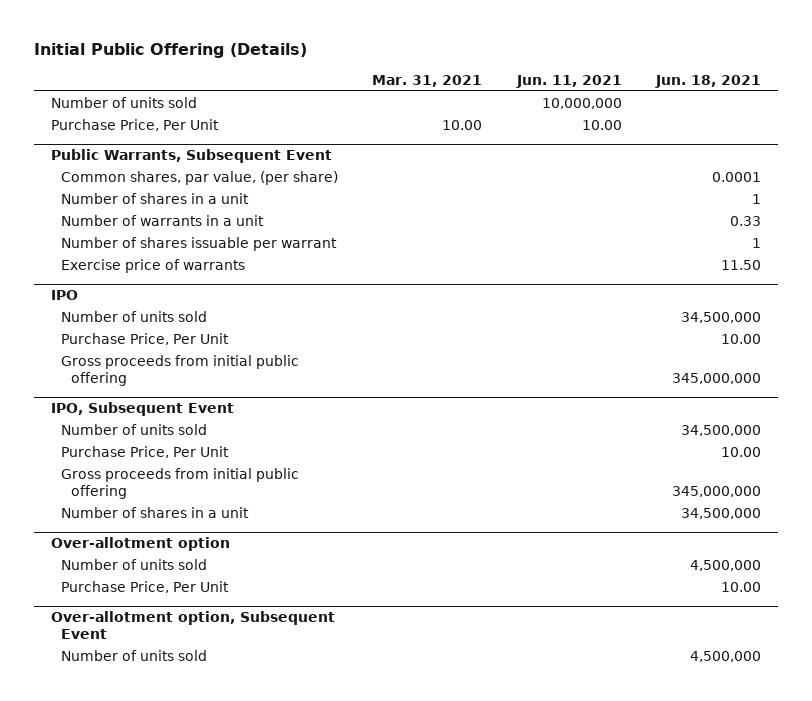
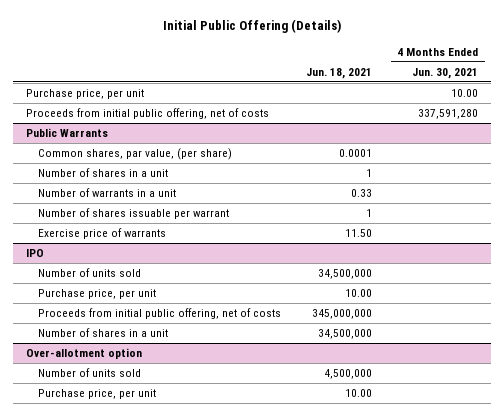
- | Mar. 31, 2021 | Jun. 11, 2021 | Jun. 18, 2021
+ | Jun. 18, 2021 | 4 Months Ended Jun. 30, 2021
- Number of units sold | | 10,000,000 |
- Purchase Price, Per Unit | 10.00 | 10.00 |
- Public Warrants, Subsequent Event
+ Purchase price, per unit | | 10.00
+ Proceeds from initial public offering, net of costs | | 337,591,280
+ Public Warrants
@ IPO
- Purchase Price, Per Unit | | | 10.00
- Gross proceeds from initial public offering | | | 345,000,000
- IPO, Subsequent Event
- Number of units sold | | | 34,500,000
- Purchase Price, Per Unit | | | 10.00
- Gross proceeds from initial public offering | | | 345,000,000
@ IPO
+ Purchase price, per unit | 10.00 |
+ Proceeds from initial public offering, net of costs | 345,000,000 |
@ Over-allotment option
- Purchase Price, Per Unit | | | 10.00
- Over-allotment option, Subsequent Event
- Number of units sold | | | 4,500,000
@ Over-allotment option
+ Purchase price, per unit | 10.00 |

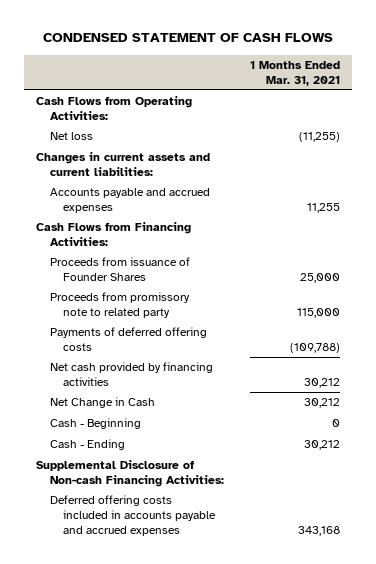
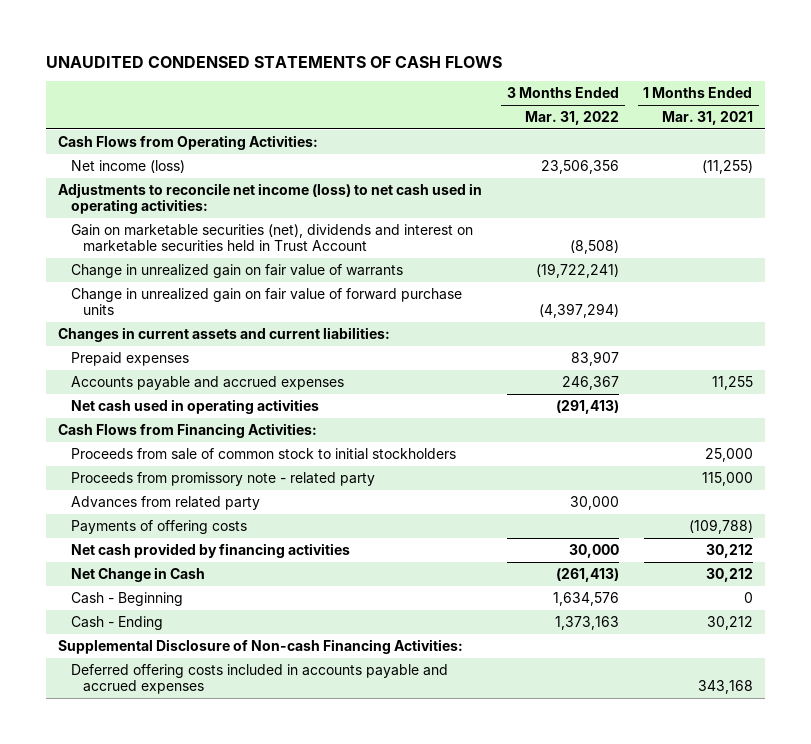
- CONDENSED STATEMENT OF CASH FLOWS
+ UNAUDITED CONDENSED STATEMENTS OF CASH FLOWS
- | 1 Months Ended Mar. 31, 2021
+ | 3 Months Ended Mar. 31, 2022 | 1 Months Ended Mar. 31, 2021
- Net loss | (11,255)
+ Net income (loss) | 23,506,356 | (11,255)
+ Adjustments to reconcile net income (loss) to net cash used in operating activities:
+ Gain on marketable securities (net), dividends and interest on marketable securities held in Trust Account | (8,508) |
+ Change in unrealized gain on fair value of warrants | (19,722,241) |
+ Change in unrealized gain on fair value of forward purchase units | (4,397,294) |
+ Prepaid expenses | 83,907 |
+ Net cash used in operating activities | (291,413) |
- Proceeds from issuance of Founder Shares | 25,000
- Proceeds from promissory note to related party | 115,000
- Payments of deferred offering costs | (109,788)
+ Proceeds from sale of common stock to initial stockholders | | 25,000
+ Proceeds from promissory note - related party | | 115,000
+ Advances from related party | 30,000 |
+ Payments of offering costs | | (109,788)

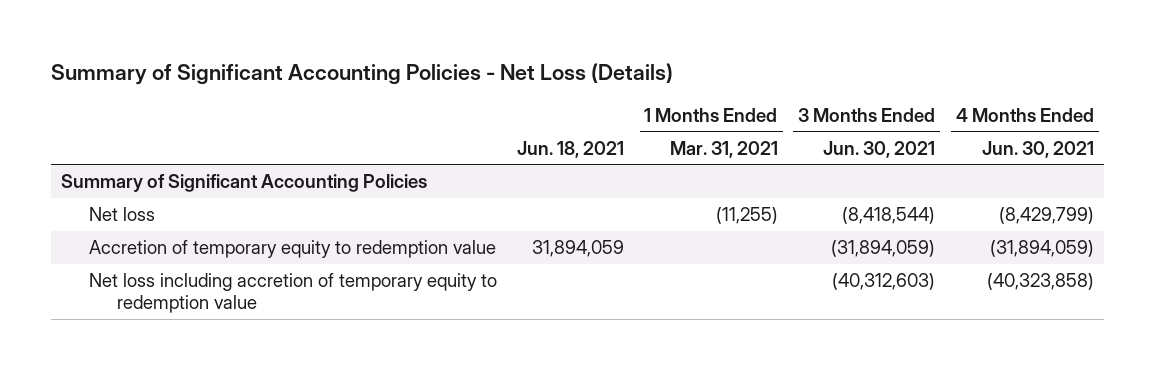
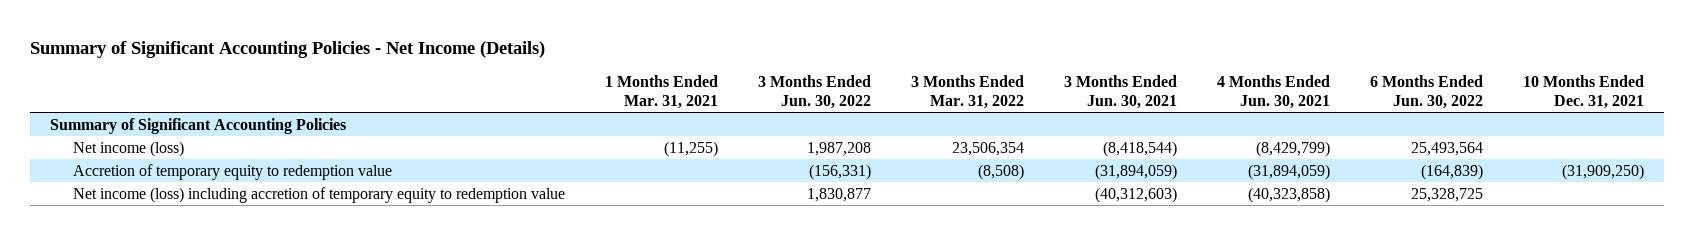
- Summary of Significant Accounting Policies - Net Loss (Details)
+ Summary of Significant Accounting Policies - Net Income (Details)
- | Jun. 18, 2021 | 1 Months Ended Mar. 31, 2021 | 3 Months Ended Jun. 30, 2021 | 4 Months Ended Jun. 30, 2021
+ | 1 Months Ended Mar. 31, 2021 | 3 Months Ended Jun. 30, 2022 | 3 Months Ended Mar. 31, 2022 | 3 Months Ended Jun. 30, 2021 | 4 Months Ended Jun. 30, 2021 | 6 Months Ended Jun. 30, 2022 | 10 Months Ended Dec. 31, 2021
- Net loss | | (11,255) | (8,418,544) | (8,429,799)
+ Net income (loss) | (11,255) | 1,987,208 | 23,506,354 | (8,418,544) | (8,429,799) | 25,493,564 |
- Net loss including accretion of temporary equity to redemption value | | | (40,312,603) | (40,323,858)
+ Net income (loss) including accretion of temporary equity to redemption value | | 1,830,877 | | (40,312,603) | (40,323,858) | 25,328,725 |

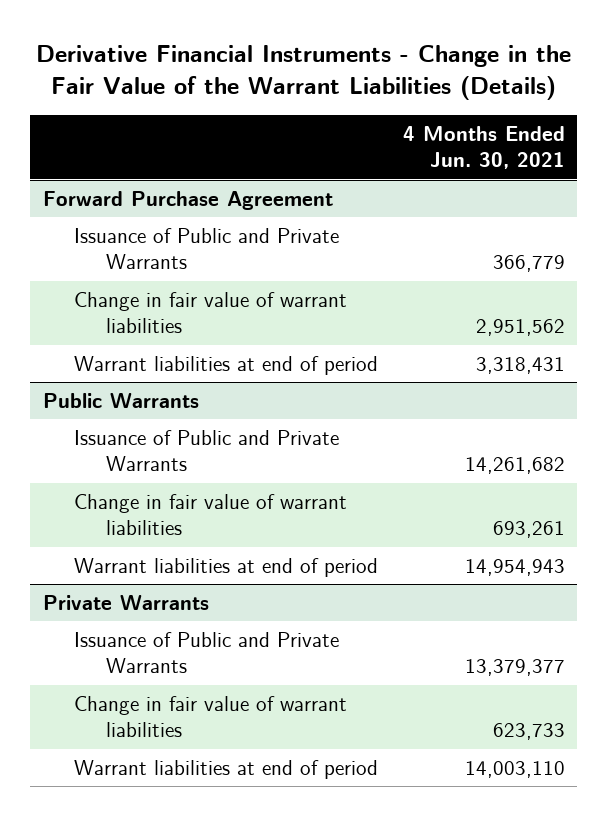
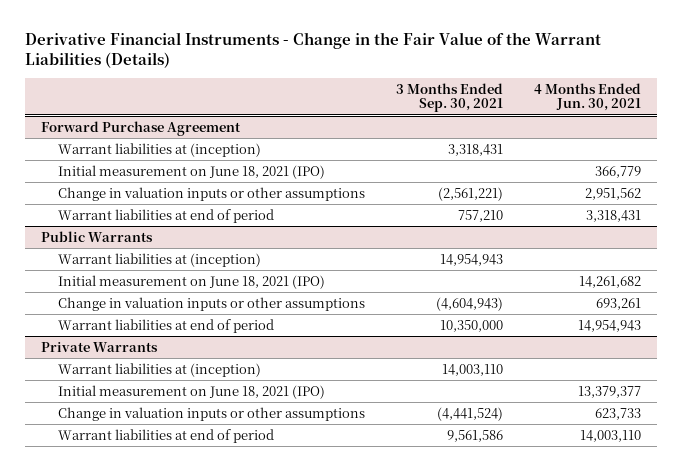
- | 4 Months Ended Jun. 30, 2021
+ | 3 Months Ended Sep. 30, 2021 | 4 Months Ended Jun. 30, 2021
@ Forward Purchase Agreement
- Issuance of Public and Private Warrants | 366,779
- Change in fair value of warrant liabilities | 2,951,562
+ Warrant liabilities at (inception) | 3,318,431 |
+ Initial measurement on June 18, 2021 (IPO) | | 366,779
+ Change in valuation inputs or other assumptions | (2,561,221) | 2,951,562
@ Public Warrants
- Issuance of Public and Private Warrants | 14,261,682
- Change in fair value of warrant liabilities | 693,261
+ Warrant liabilities at (inception) | 14,954,943 |
+ Initial measurement on June 18, 2021 (IPO) | | 14,261,682
+ Change in valuation inputs or other assumptions | (4,604,943) | 693,261
@ Private Warrants
- Issuance of Public and Private Warrants | 13,379,377
- Change in fair value of warrant liabilities | 623,733
+ Warrant liabilities at (inception) | 14,003,110 |
+ Initial measurement on June 18, 2021 (IPO) | | 13,379,377
+ Change in valuation inputs or other assumptions | (4,441,524) | 623,733

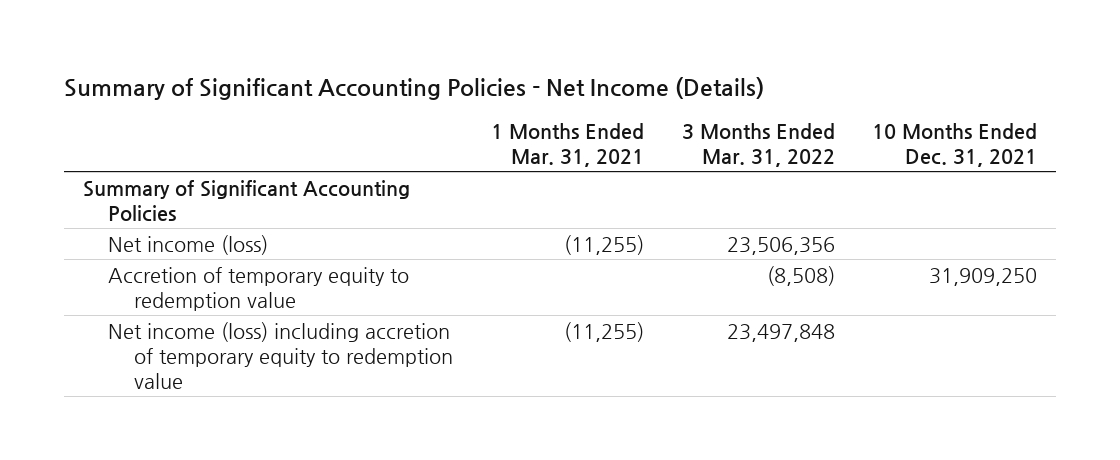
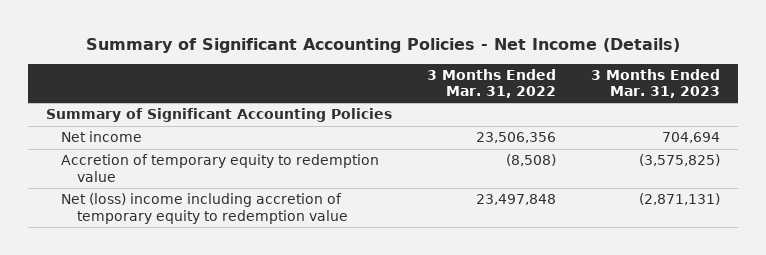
- | 1 Months Ended Mar. 31, 2021 | 3 Months Ended Mar. 31, 2022 | 10 Months Ended Dec. 31, 2021
+ | 3 Months Ended Mar. 31, 2022 | 3 Months Ended Mar. 31, 2023
- Net income (loss) | (11,255) | 23,506,356 |
+ Net income | 23,506,356 | 704,694
- Net income (loss) including accretion of temporary equity to redemption value | (11,255) | 23,497,848 |
+ Net (loss) income including accretion of temporary equity to redemption value | 23,497,848 | (2,871,131)

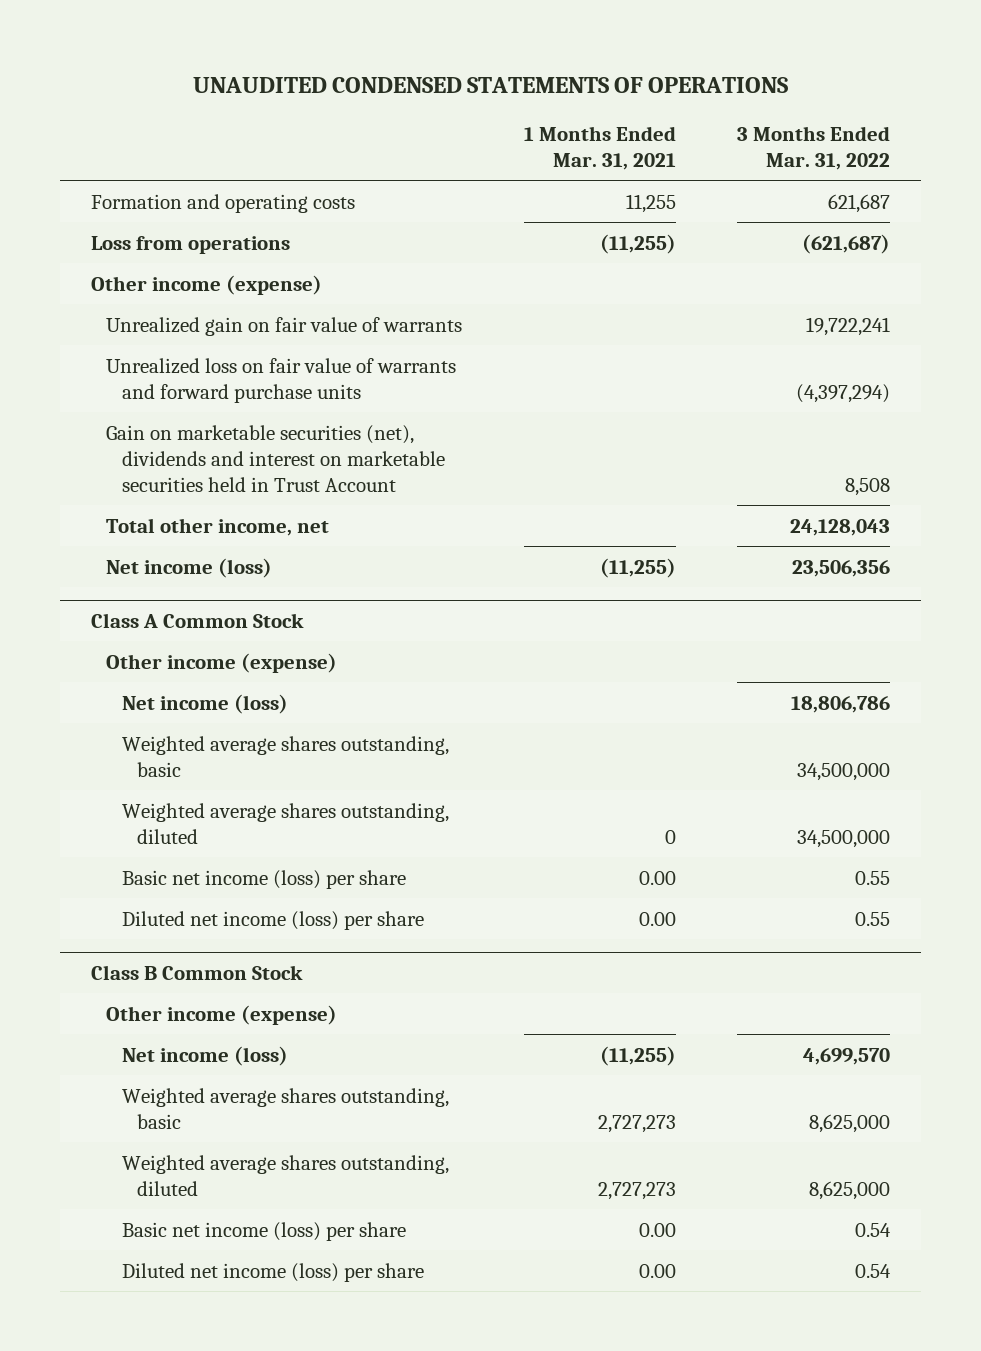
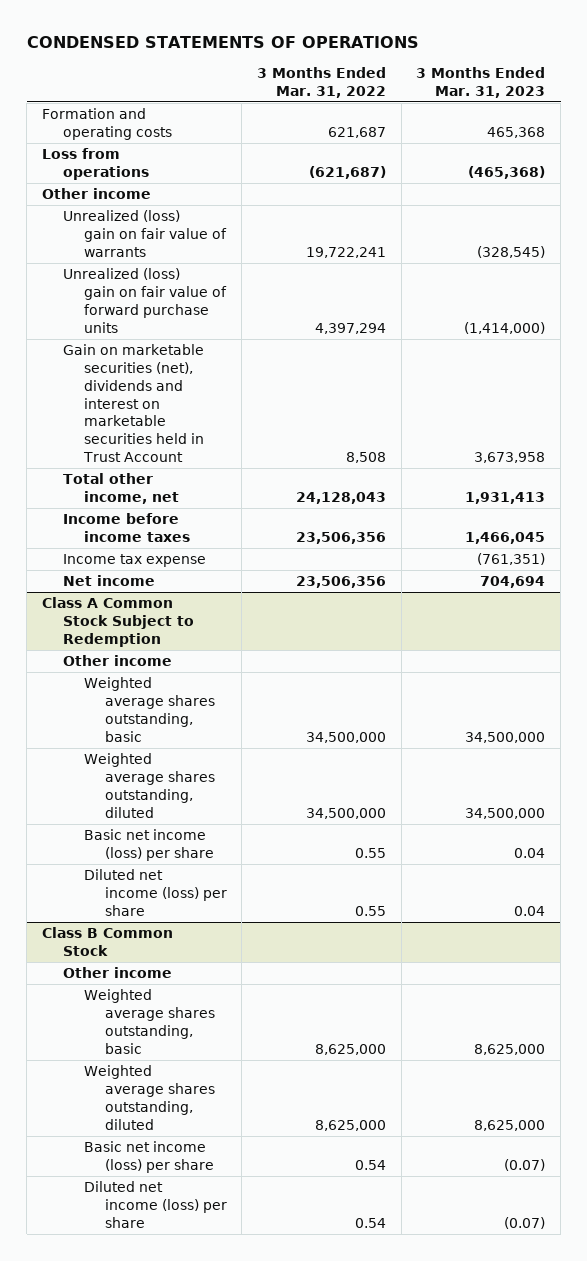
- UNAUDITED CONDENSED STATEMENTS OF OPERATIONS
+ CONDENSED STATEMENTS OF OPERATIONS
- | 1 Months Ended Mar. 31, 2021 | 3 Months Ended Mar. 31, 2022
+ | 3 Months Ended Mar. 31, 2022 | 3 Months Ended Mar. 31, 2023
- Other income (expense)
- Unrealized gain on fair value of warrants | | 19,722,241
- Unrealized loss on fair value of warrants and forward purchase units | | (4,397,294)
+ Other income
+ Unrealized (loss) gain on fair value of warrants | 19,722,241 | (328,545)
+ Unrealized (loss) gain on fair value of forward purchase units | 4,397,294 | (1,414,000)
- Net income (loss) | (11,255) | 23,506,356
- Class A Common Stock
- Other income (expense)
- Net income (loss) | | 18,806,786
+ Income before income taxes | 23,506,356 | 1,466,045
+ Income tax expense | | (761,351)
+ Net income | 23,506,356 | 704,694
+ Class A Common Stock Subject to Redemption
+ Other income
@ Class B Common Stock
- Other income (expense)
- Net income (loss) | (11,255) | 4,699,570
+ Other income

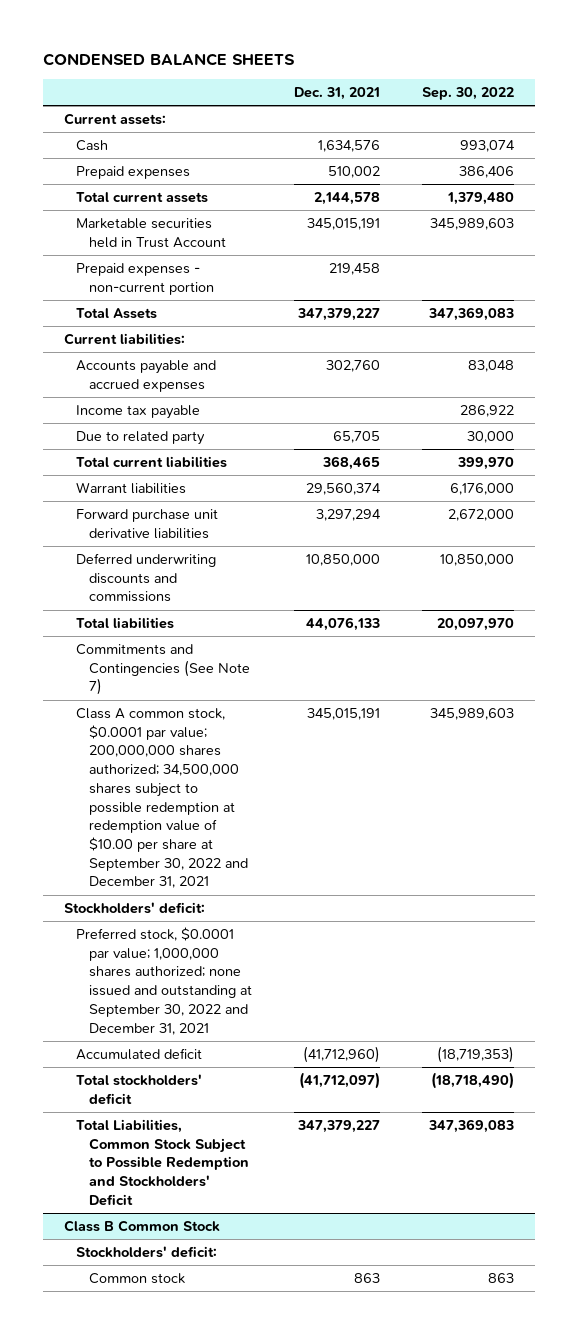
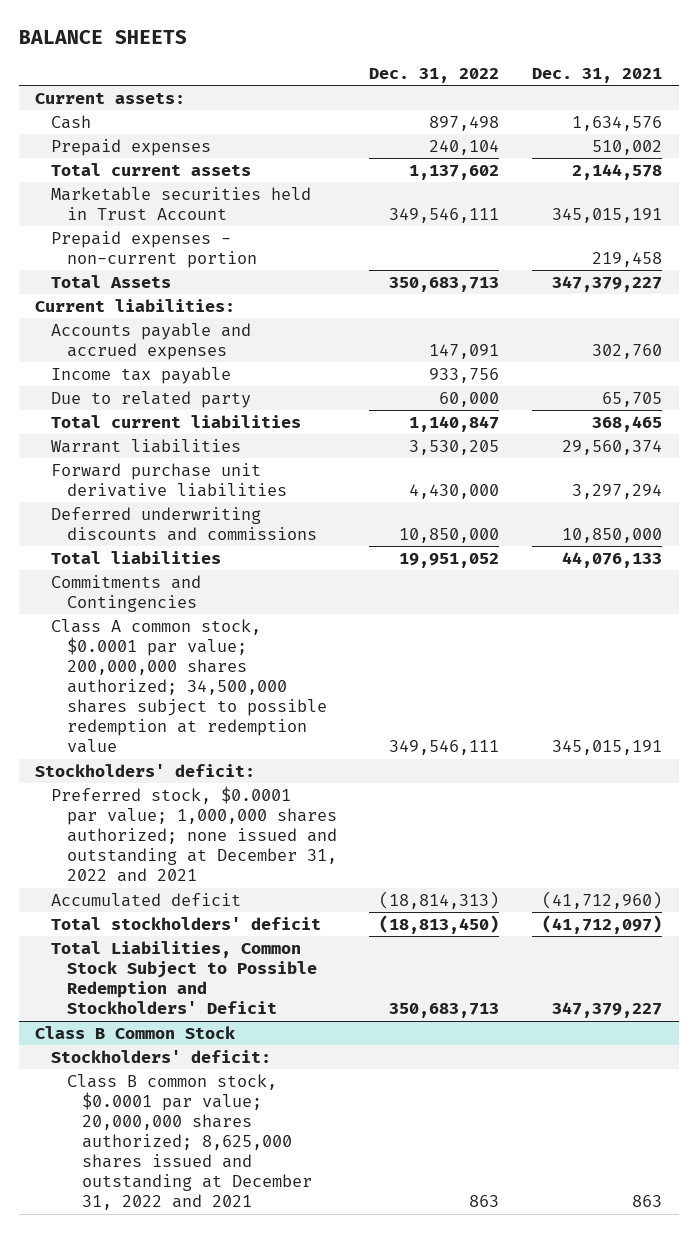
- CONDENSED BALANCE SHEETS
+ BALANCE SHEETS
- | Dec. 31, 2021 | Sep. 30, 2022
+ | Dec. 31, 2022 | Dec. 31, 2021
- Commitments and Contingencies (See Note 7)
- Class A common stock, $0.0001 par value; 200,000,000 shares authorized; 34,500,000 shares subject to possible redemption at redemption value of $10.00 per share at September 30, 2022 and December 31, 2021 | 345,015,191 | 345,989,603
+ Commitments and Contingencies
+ Class A common stock, $0.0001 par value; 200,000,000 shares authorized; 34,500,000 shares subject to possible redemption at redemption value | 349,546,111 | 345,015,191
- Preferred stock, $0.0001 par value; 1,000,000 shares authorized; none issued and outstanding at September 30, 2022 and December 31, 2021
+ Preferred stock, $0.0001 par value; 1,000,000 shares authorized; none issued and outstanding at December 31, 2022 and 2021
@ Class B Common Stock
- Common stock | 863 | 863
+ Class B common stock, $0.0001 par value; 20,000,000 shares authorized; 8,625,000 shares issued and outstanding at December 31, 2022 and 2021 | 863 | 863

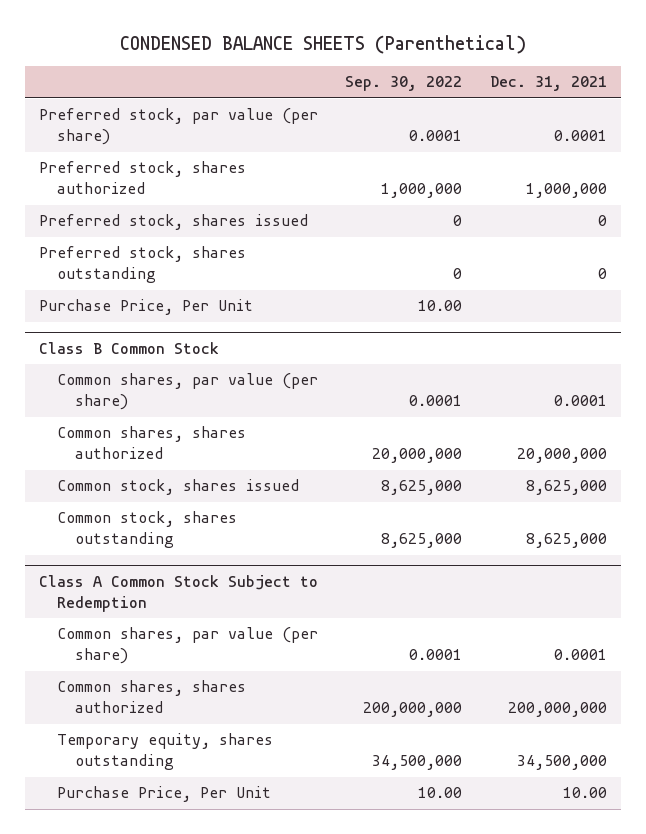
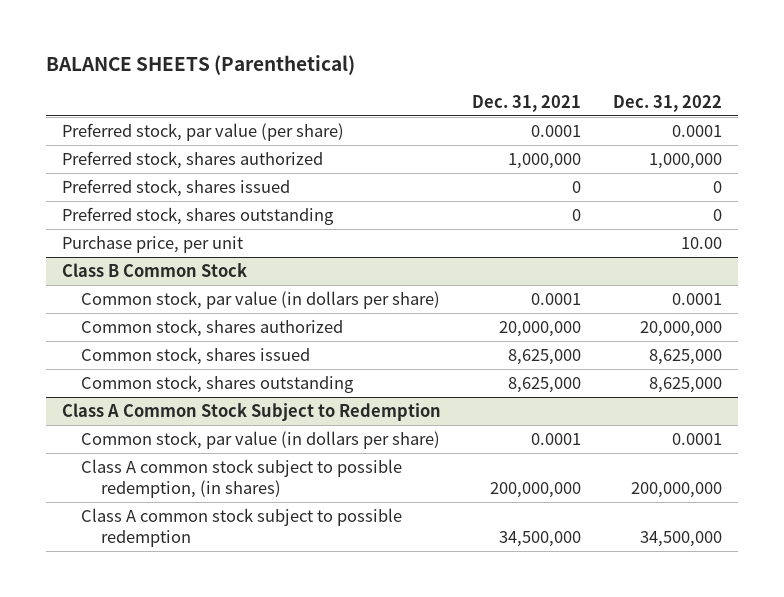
- CONDENSED BALANCE SHEETS (Parenthetical)
+ BALANCE SHEETS (Parenthetical)
- | Sep. 30, 2022 | Dec. 31, 2021
+ | Dec. 31, 2021 | Dec. 31, 2022
- Purchase Price, Per Unit | 10.00 |
+ Purchase price, per unit | | 10.00
@ Class B Common Stock
- Common shares, par value (per share) | 0.0001 | 0.0001
- Common shares, shares authorized | 20,000,000 | 20,000,000
+ Common stock, par value (in dollars per share) | 0.0001 | 0.0001
+ Common stock, shares authorized | 20,000,000 | 20,000,000
@ Class A Common Stock Subject to Redemption
- Common shares, par value (per share) | 0.0001 | 0.0001
- Common shares, shares authorized | 200,000,000 | 200,000,000
- Temporary equity, shares outstanding | 34,500,000 | 34,500,000
- Purchase Price, Per Unit | 10.00 | 10.00
+ Common stock, par value (in dollars per share) | 0.0001 | 0.0001
+ Class A common stock subject to possible redemption, (in shares) | 200,000,000 | 200,000,000
+ Class A common stock subject to possible redemption | 34,500,000 | 34,500,000

